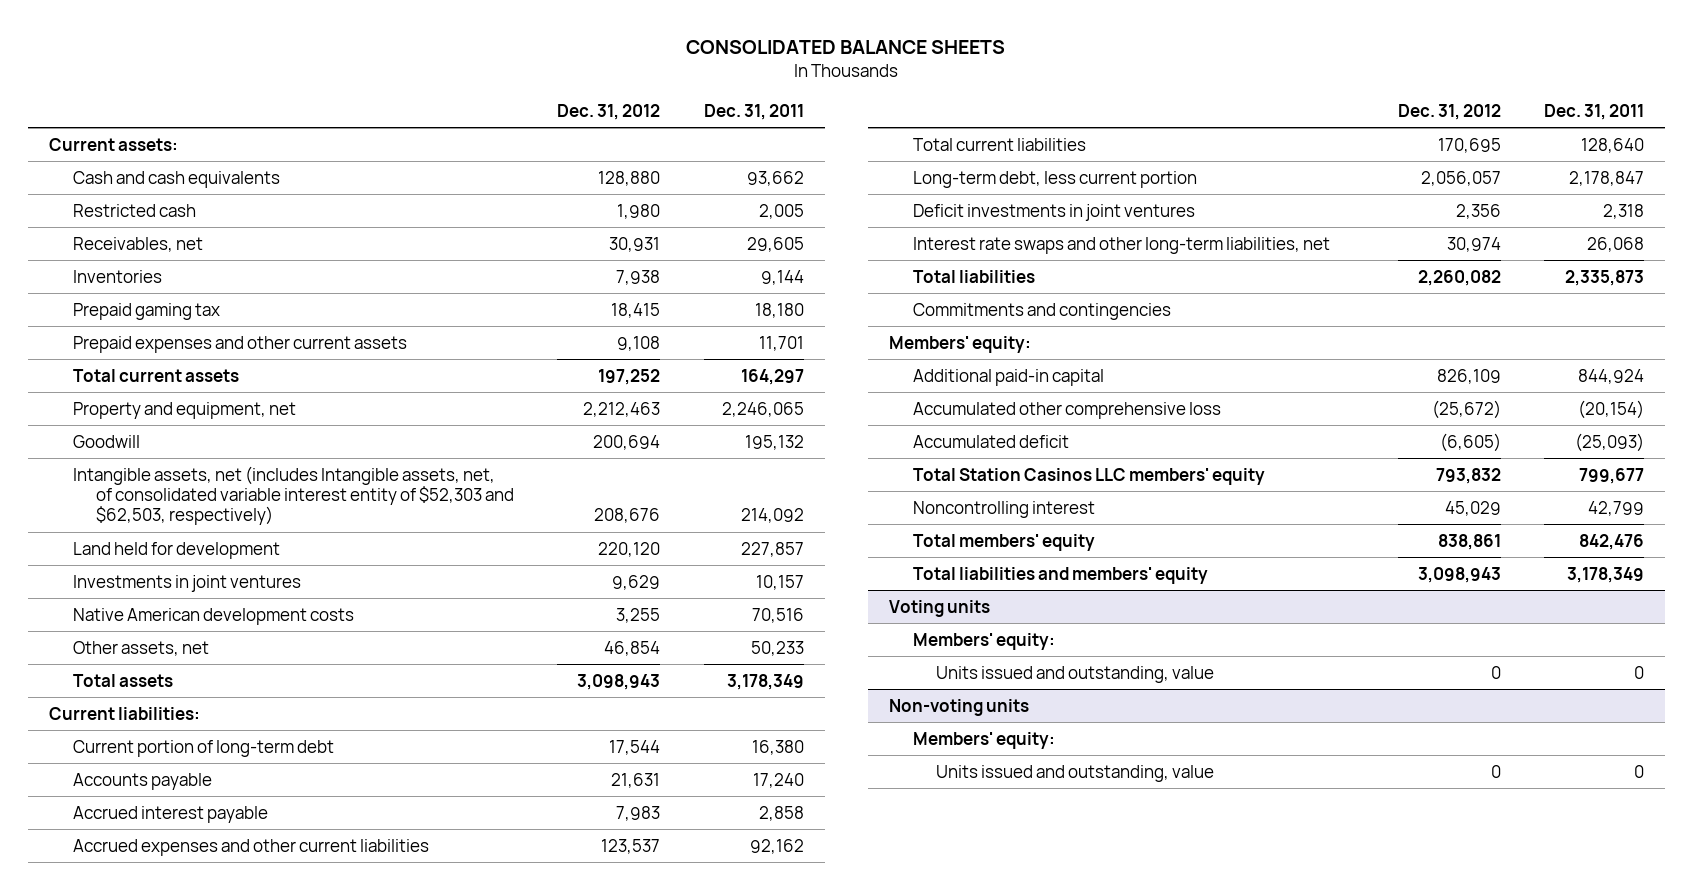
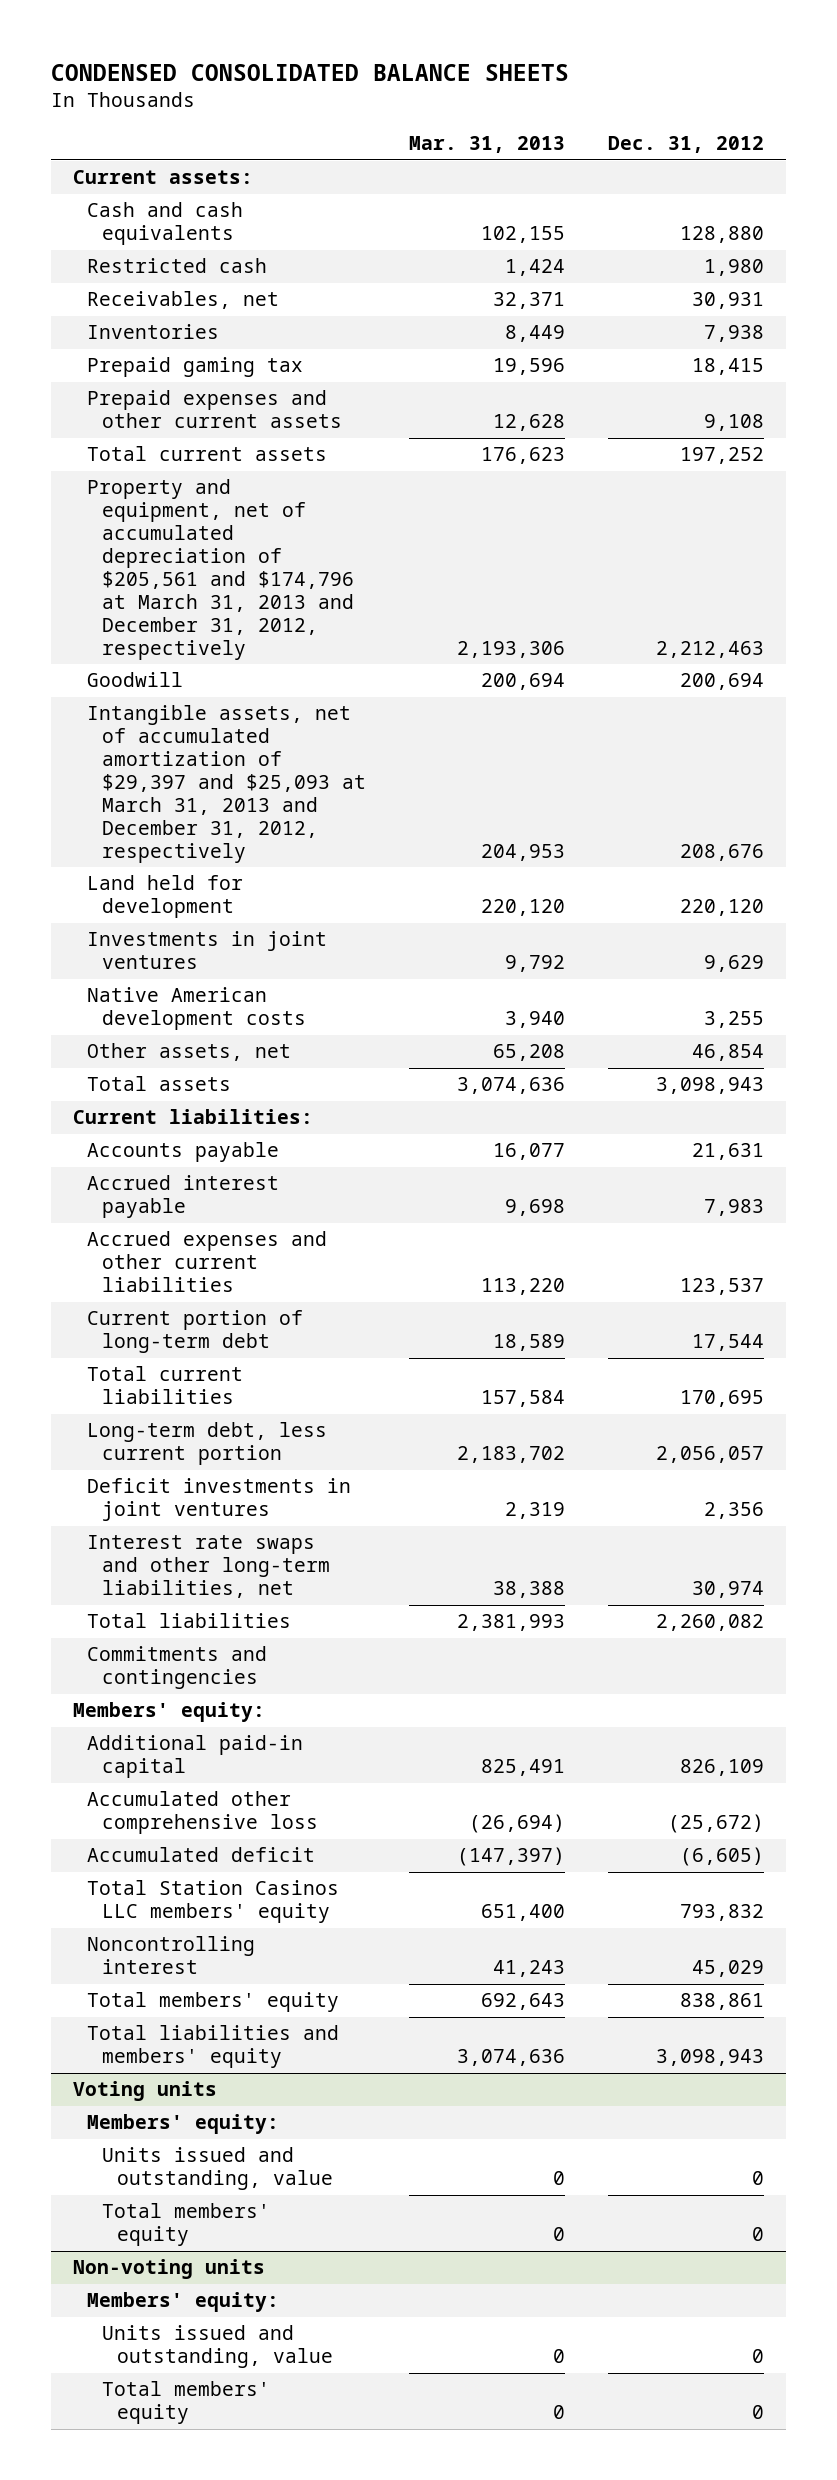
- CONSOLIDATED BALANCE SHEETS
+ CONDENSED CONSOLIDATED BALANCE SHEETS
- | Dec. 31, 2012 | Dec. 31, 2011
+ | Mar. 31, 2013 | Dec. 31, 2012
- Property and equipment, net | 2,212,463 | 2,246,065
+ Property and equipment, net of accumulated depreciation of $205,561 and $174,796 at March 31, 2013 and December 31, 2012, respectively | 2,193,306 | 2,212,463
- Intangible assets, net (includes Intangible assets, net, of consolidated variable interest entity of $52,303 and $62,503, respectively) | 208,676 | 214,092
+ Intangible assets, net of accumulated amortization of $29,397 and $25,093 at March 31, 2013 and December 31, 2012, respectively | 204,953 | 208,676
moved down: Current portion of long-term debt | 18,589 | 17,544
@ Voting units
+ Total members' equity | 0 | 0
@ Non-voting units
+ Total members' equity | 0 | 0

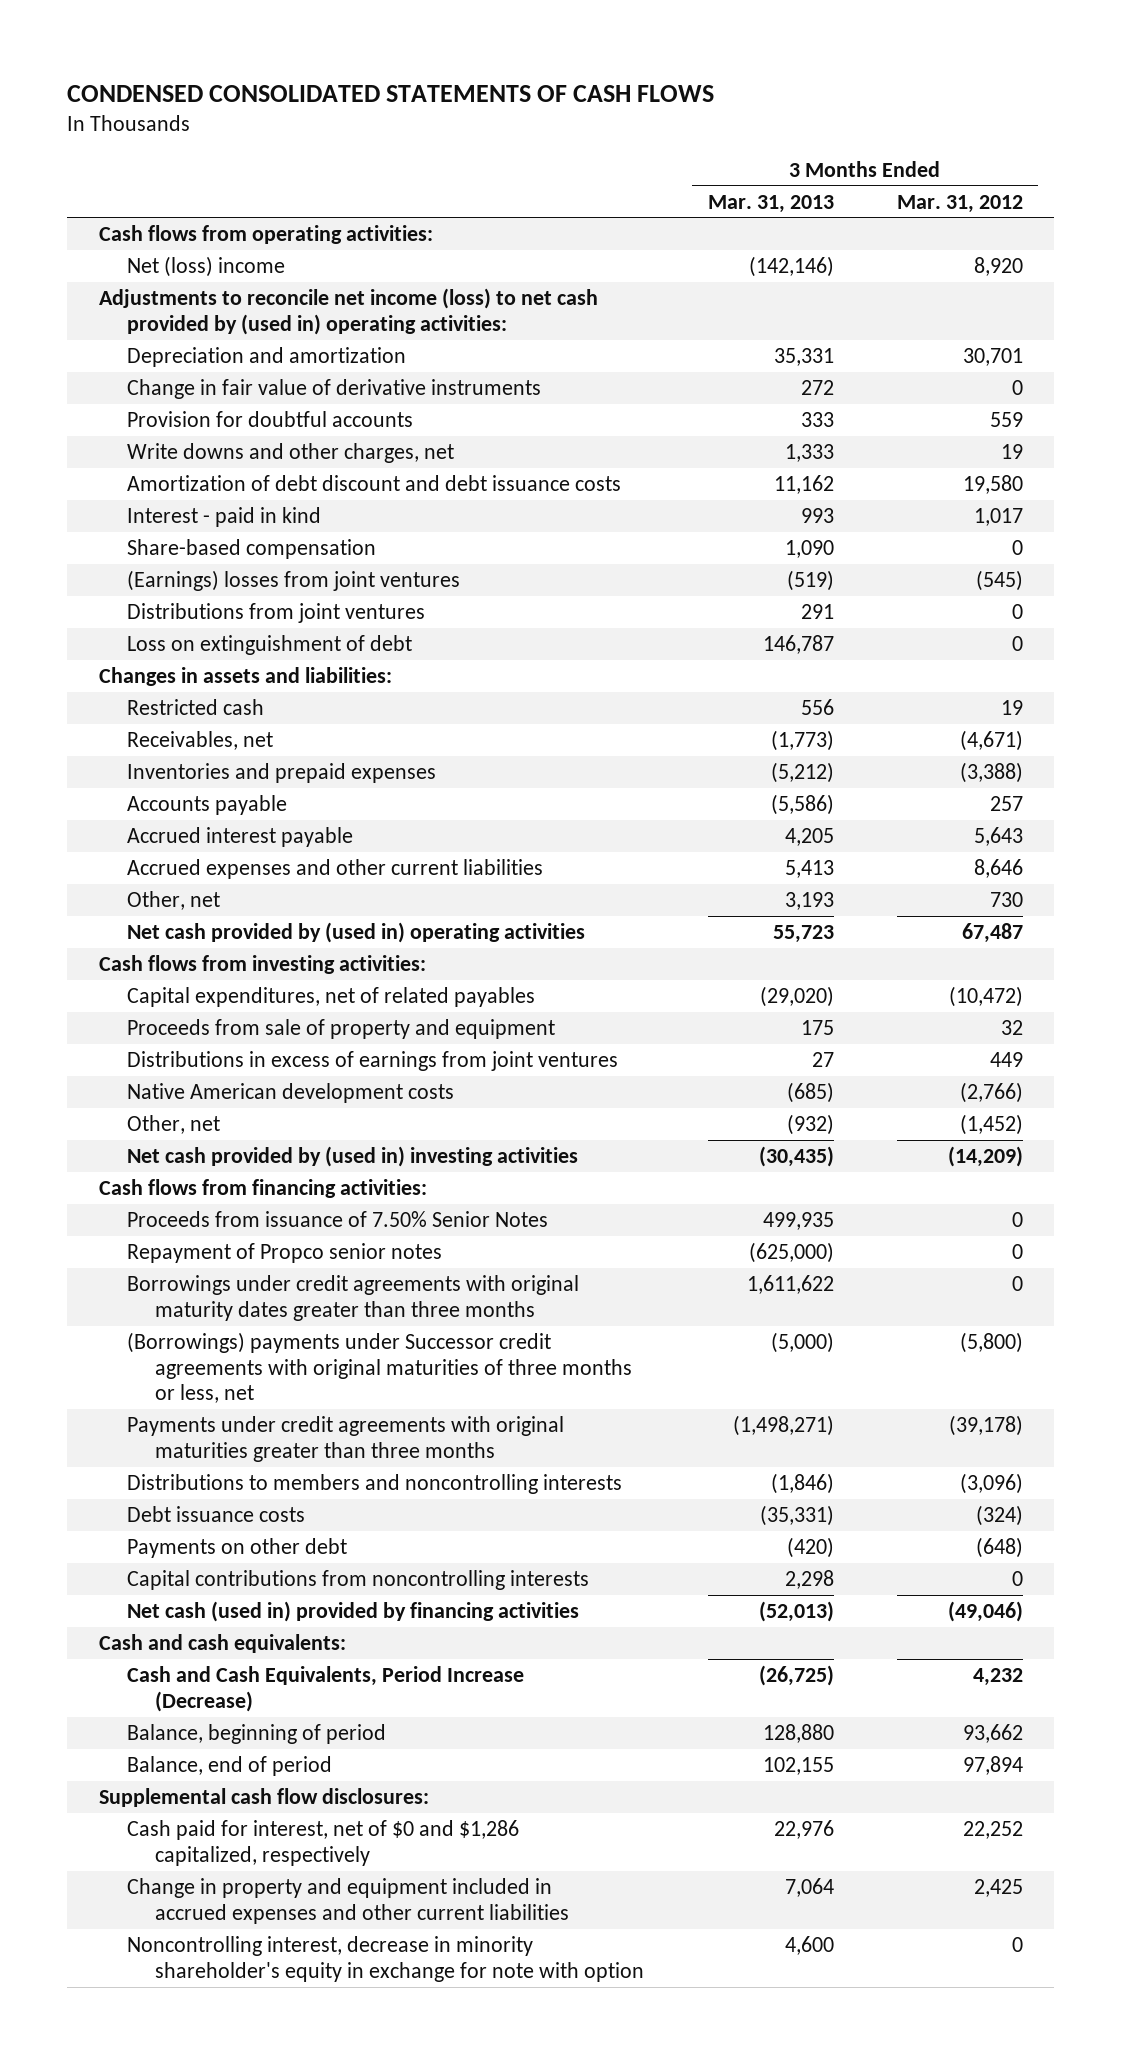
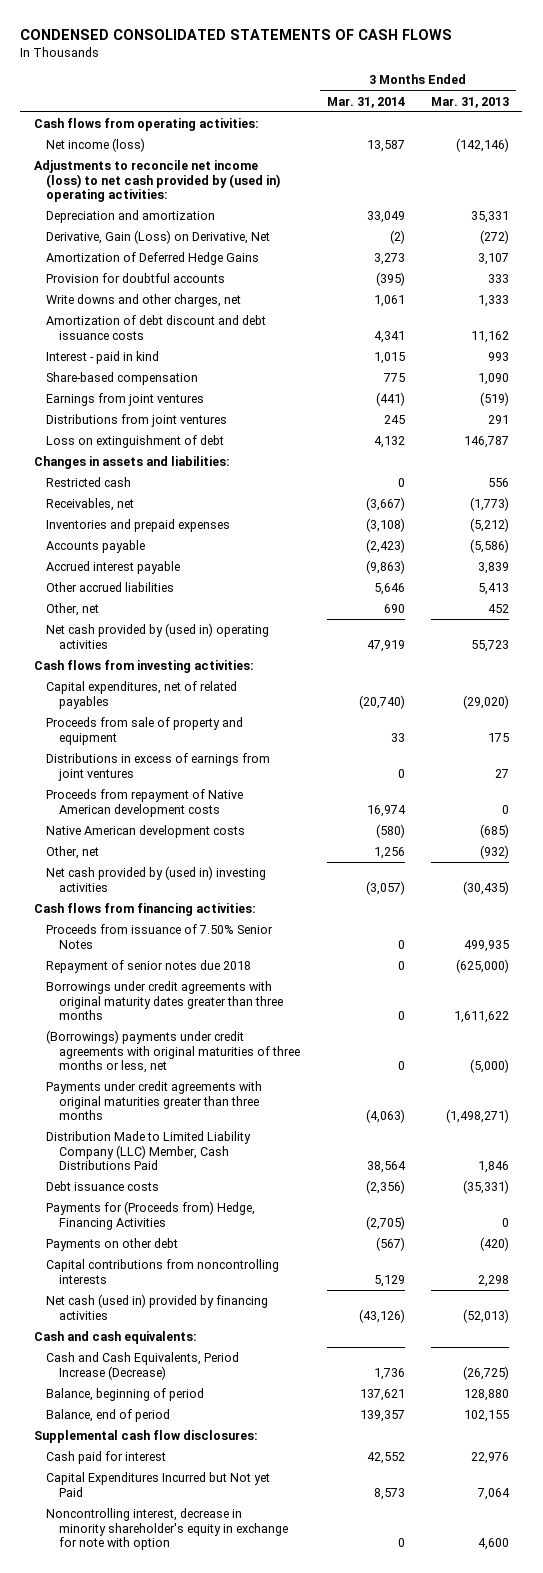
- | 3 Months Ended Mar. 31, 2013 | 3 Months Ended Mar. 31, 2012
+ | 3 Months Ended Mar. 31, 2014 | 3 Months Ended Mar. 31, 2013
- Net (loss) income | (142,146) | 8,920
+ Net income (loss) | 13,587 | (142,146)
- Change in fair value of derivative instruments | 272 | 0
+ Derivative, Gain (Loss) on Derivative, Net | (2) | (272)
+ Amortization of Deferred Hedge Gains | 3,273 | 3,107
- (Earnings) losses from joint ventures | (519) | (545)
+ Earnings from joint ventures | (441) | (519)
- Accrued interest payable | 4,205 | 5,643
- Accrued expenses and other current liabilities | 5,413 | 8,646
- Other, net | 3,193 | 730
+ Accrued interest payable | (9,863) | 3,839
+ Other accrued liabilities | 5,646 | 5,413
+ Other, net | 690 | 452
+ Proceeds from repayment of Native American development costs | 16,974 | 0
- Repayment of Propco senior notes | (625,000) | 0
+ Repayment of senior notes due 2018 | 0 | (625,000)
- (Borrowings) payments under Successor credit agreements with original maturities of three months or less, net | (5,000) | (5,800)
+ (Borrowings) payments under credit agreements with original maturities of three months or less, net | 0 | (5,000)
- Distributions to members and noncontrolling interests | (1,846) | (3,096)
+ Distribution Made to Limited Liability Company (LLC) Member, Cash Distributions Paid | 38,564 | 1,846
+ Payments for (Proceeds from) Hedge, Financing Activities | (2,705) | 0
- Cash paid for interest, net of $0 and $1,286 capitalized, respectively | 22,976 | 22,252
- Change in property and equipment included in accrued expenses and other current liabilities | 7,064 | 2,425
+ Cash paid for interest | 42,552 | 22,976
+ Capital Expenditures Incurred but Not yet Paid | 8,573 | 7,064

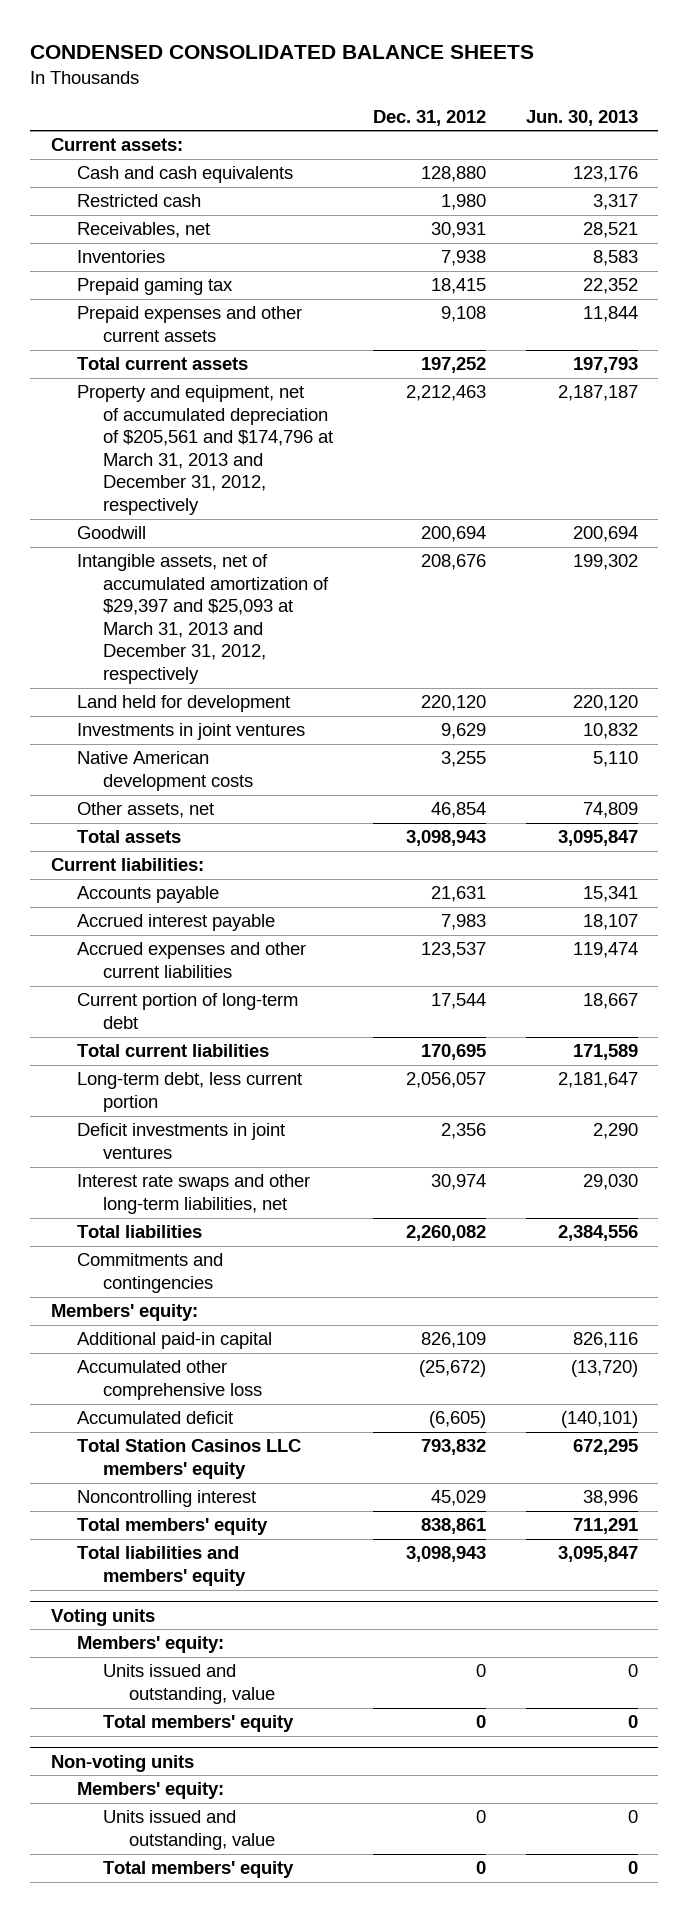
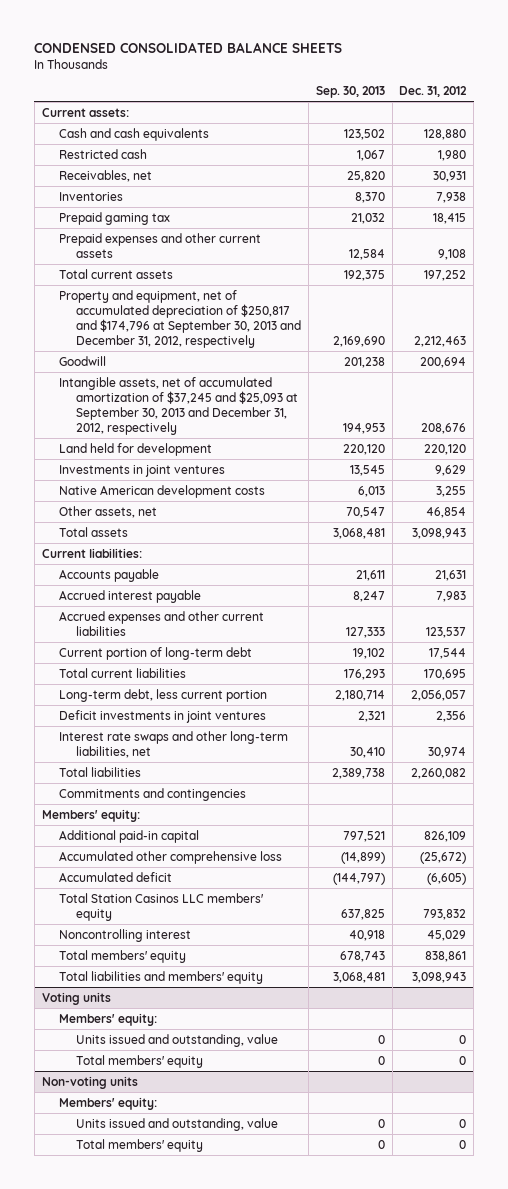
- | Dec. 31, 2012 | Jun. 30, 2013
+ | Sep. 30, 2013 | Dec. 31, 2012
- Property and equipment, net of accumulated depreciation of $205,561 and $174,796 at March 31, 2013 and December 31, 2012, respectively | 2,212,463 | 2,187,187
+ Property and equipment, net of accumulated depreciation of $250,817 and $174,796 at September 30, 2013 and December 31, 2012, respectively | 2,169,690 | 2,212,463
- Intangible assets, net of accumulated amortization of $29,397 and $25,093 at March 31, 2013 and December 31, 2012, respectively | 208,676 | 199,302
+ Intangible assets, net of accumulated amortization of $37,245 and $25,093 at September 30, 2013 and December 31, 2012, respectively | 194,953 | 208,676

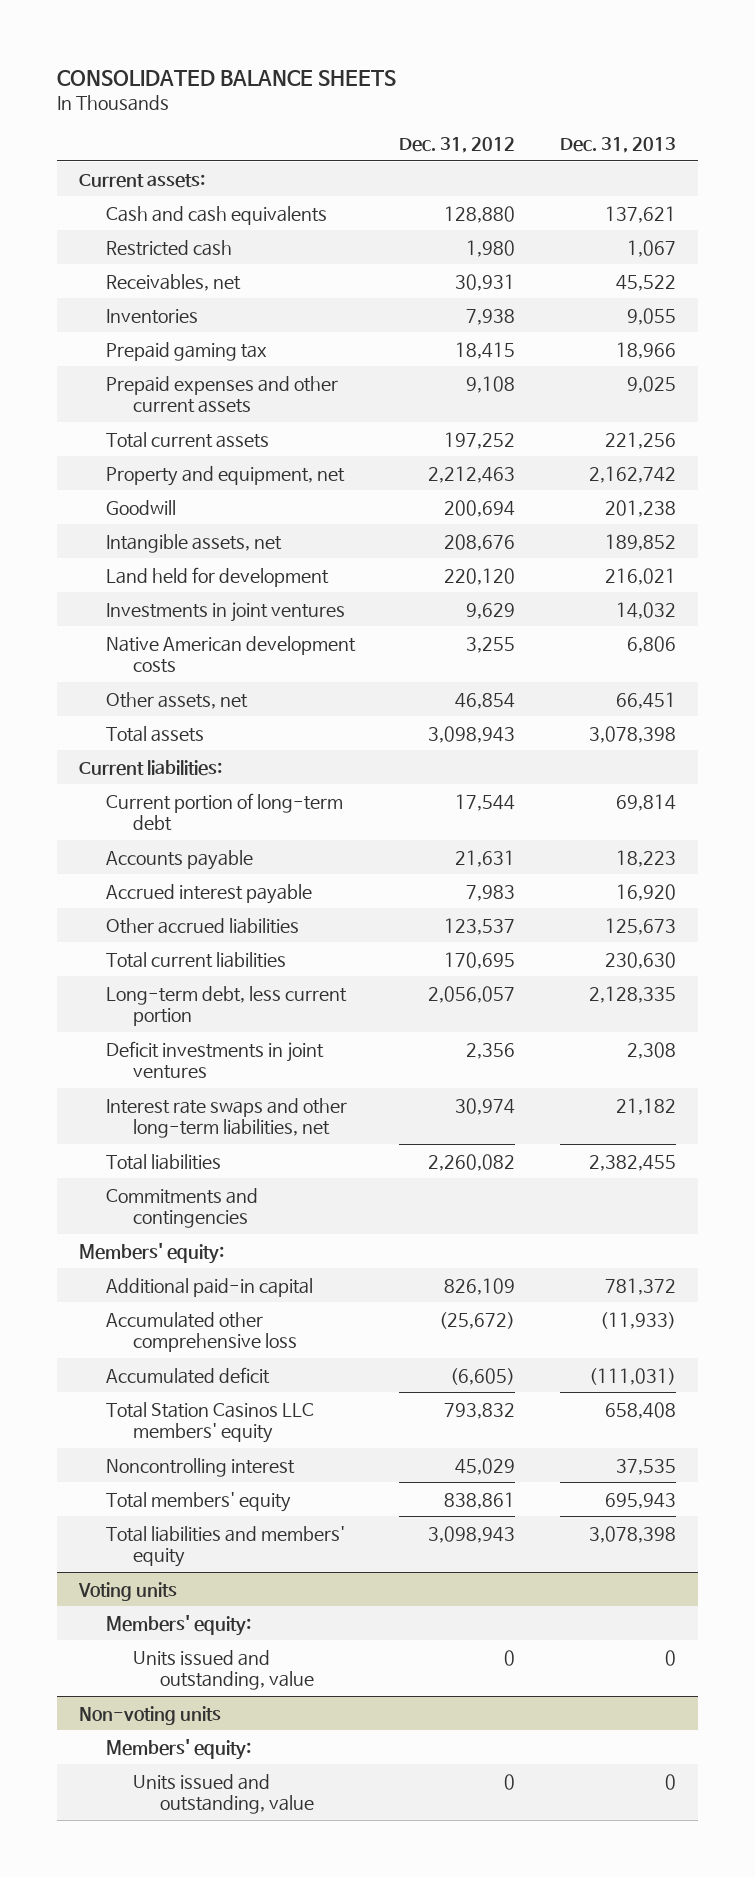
- CONDENSED CONSOLIDATED BALANCE SHEETS
+ CONSOLIDATED BALANCE SHEETS
- | Sep. 30, 2013 | Dec. 31, 2012
+ | Dec. 31, 2012 | Dec. 31, 2013
- Property and equipment, net of accumulated depreciation of $250,817 and $174,796 at September 30, 2013 and December 31, 2012, respectively | 2,169,690 | 2,212,463
+ Property and equipment, net | 2,212,463 | 2,162,742
- Intangible assets, net of accumulated amortization of $37,245 and $25,093 at September 30, 2013 and December 31, 2012, respectively | 194,953 | 208,676
+ Intangible assets, net | 208,676 | 189,852
moved up: Current portion of long-term debt | 17,544 | 69,814
- Accrued expenses and other current liabilities | 127,333 | 123,537
+ Other accrued liabilities | 123,537 | 125,673
@ Voting units
- Total members' equity | 0 | 0
@ Non-voting units
- Total members' equity | 0 | 0

